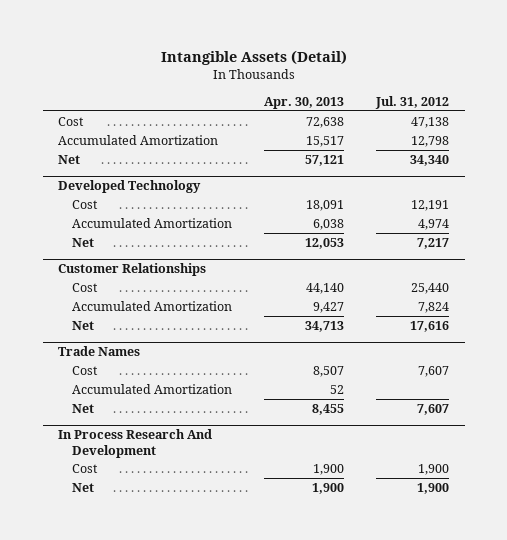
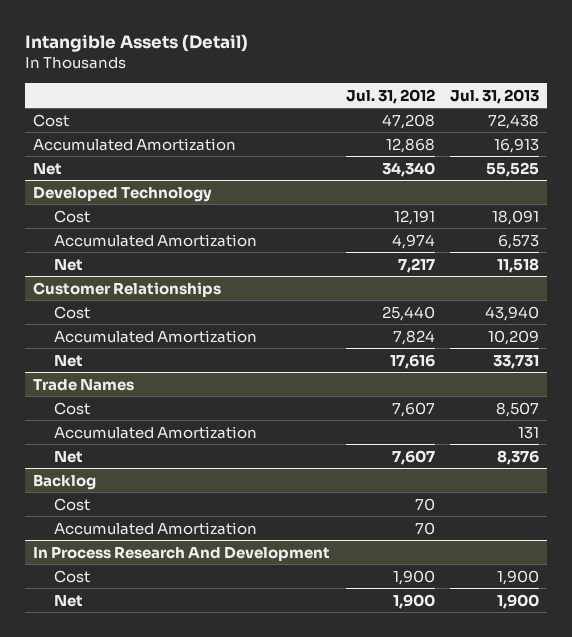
- | Apr. 30, 2013 | Jul. 31, 2012
+ | Jul. 31, 2012 | Jul. 31, 2013
- Cost | 72,638 | 47,138
- Accumulated Amortization | 15,517 | 12,798
+ Cost | 47,208 | 72,438
+ Accumulated Amortization | 12,868 | 16,913
+ Backlog
+ Cost | 70 |
+ Accumulated Amortization | 70 |

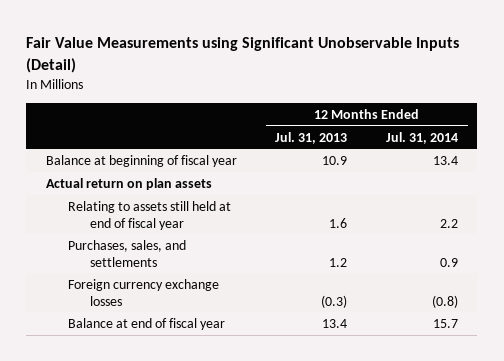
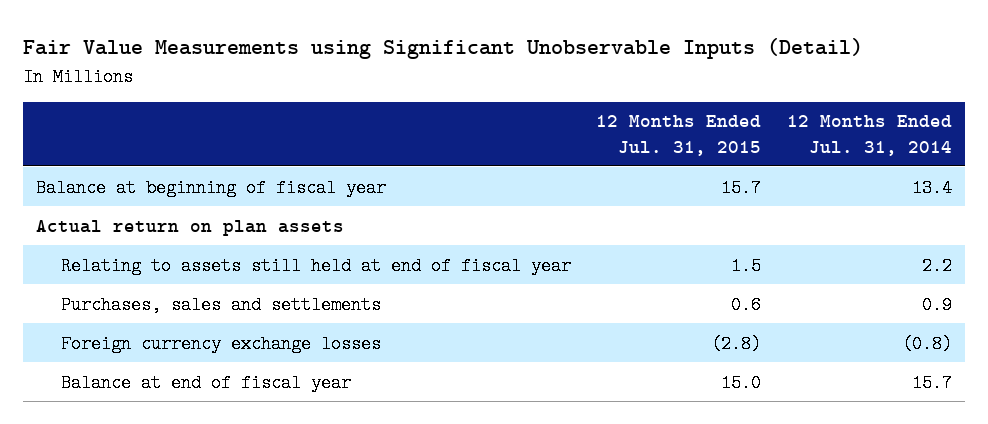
- | 12 Months Ended Jul. 31, 2013 | 12 Months Ended Jul. 31, 2014
+ | 12 Months Ended Jul. 31, 2015 | 12 Months Ended Jul. 31, 2014
- Purchases, sales, and settlements | 1.2 | 0.9
+ Purchases, sales and settlements | 0.6 | 0.9

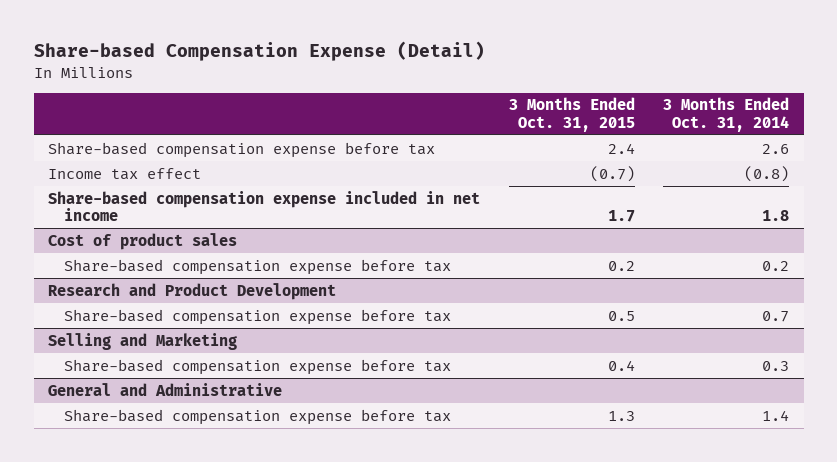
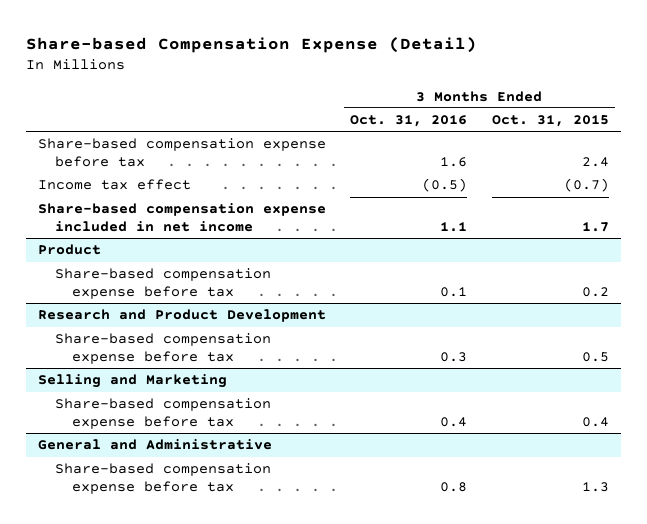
- | 3 Months Ended Oct. 31, 2015 | 3 Months Ended Oct. 31, 2014
+ | 3 Months Ended Oct. 31, 2016 | 3 Months Ended Oct. 31, 2015
- Cost of product sales
+ Product

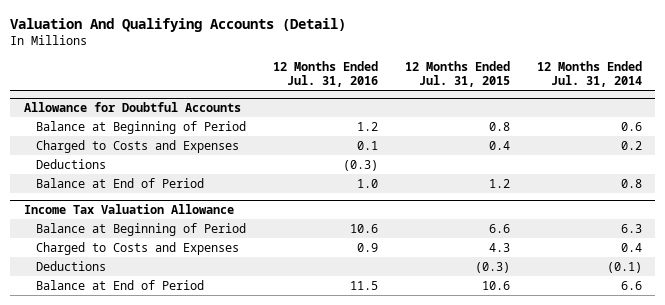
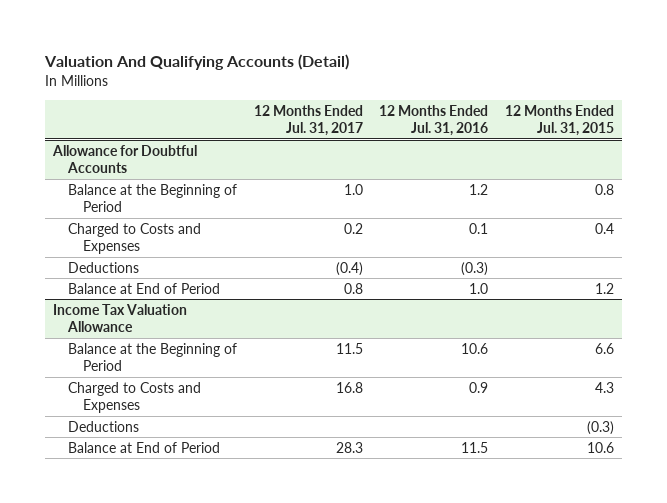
- | 12 Months Ended Jul. 31, 2016 | 12 Months Ended Jul. 31, 2015 | 12 Months Ended Jul. 31, 2014
+ | 12 Months Ended Jul. 31, 2017 | 12 Months Ended Jul. 31, 2016 | 12 Months Ended Jul. 31, 2015
@ Allowance for Doubtful Accounts
- Balance at Beginning of Period | 1.2 | 0.8 | 0.6
+ Balance at the Beginning of Period | 1.0 | 1.2 | 0.8
@ Income Tax Valuation Allowance
- Balance at Beginning of Period | 10.6 | 6.6 | 6.3
+ Balance at the Beginning of Period | 11.5 | 10.6 | 6.6

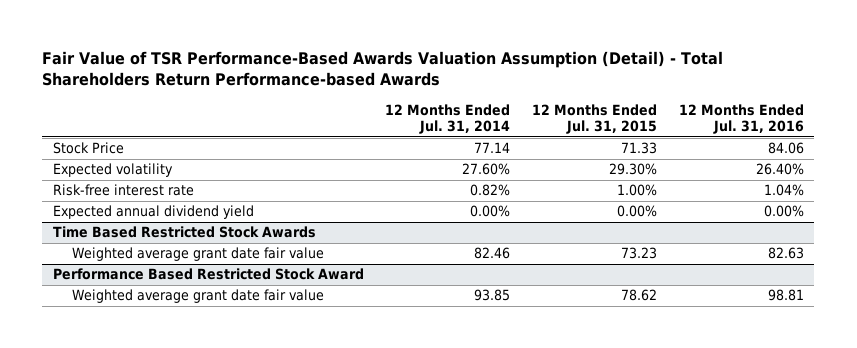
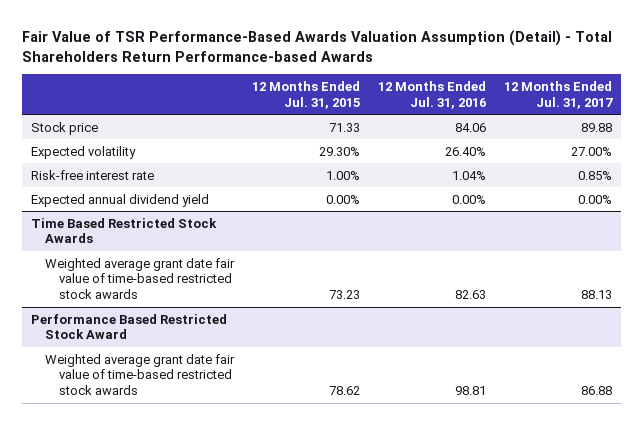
- | 12 Months Ended Jul. 31, 2014 | 12 Months Ended Jul. 31, 2015 | 12 Months Ended Jul. 31, 2016
+ | 12 Months Ended Jul. 31, 2015 | 12 Months Ended Jul. 31, 2016 | 12 Months Ended Jul. 31, 2017
- Stock Price | 77.14 | 71.33 | 84.06
+ Stock price | 71.33 | 84.06 | 89.88
@ Time Based Restricted Stock Awards
- Weighted average grant date fair value | 82.46 | 73.23 | 82.63
+ Weighted average grant date fair value of time-based restricted stock awards | 73.23 | 82.63 | 88.13
@ Performance Based Restricted Stock Award
- Weighted average grant date fair value | 93.85 | 78.62 | 98.81
+ Weighted average grant date fair value of time-based restricted stock awards | 78.62 | 98.81 | 86.88

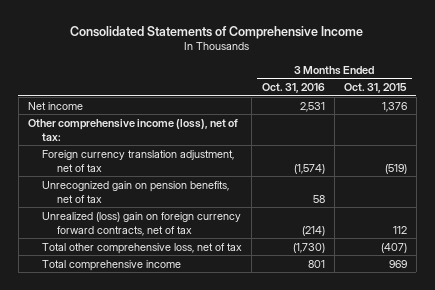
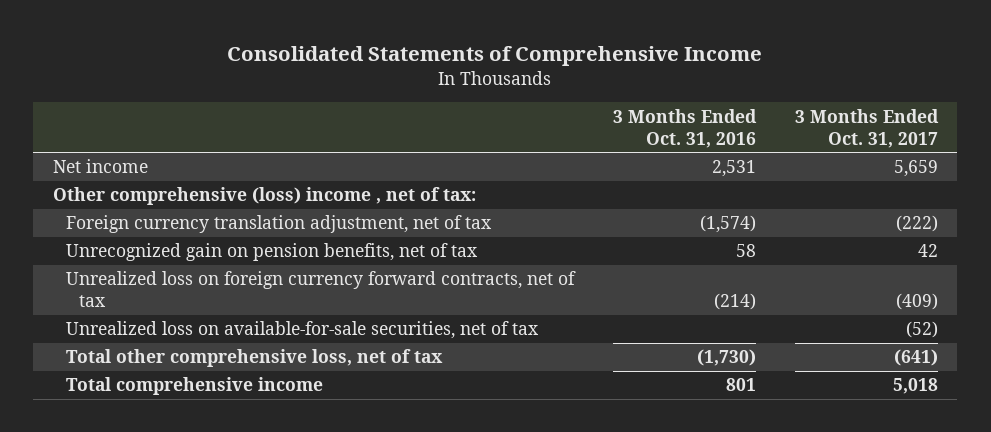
- | 3 Months Ended Oct. 31, 2016 | 3 Months Ended Oct. 31, 2015
+ | 3 Months Ended Oct. 31, 2016 | 3 Months Ended Oct. 31, 2017
- Other comprehensive income (loss), net of tax:
+ Other comprehensive (loss) income , net of tax:
- Unrealized (loss) gain on foreign currency forward contracts, net of tax | (214) | 112
+ Unrealized loss on foreign currency forward contracts, net of tax | (214) | (409)
+ Unrealized loss on available-for-sale securities, net of tax | | (52)

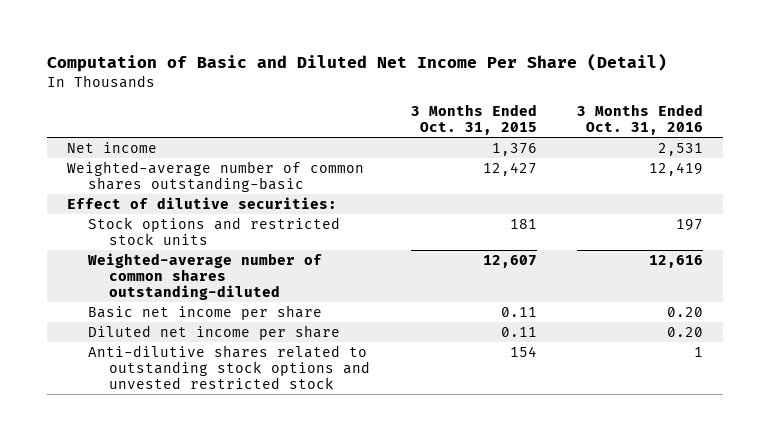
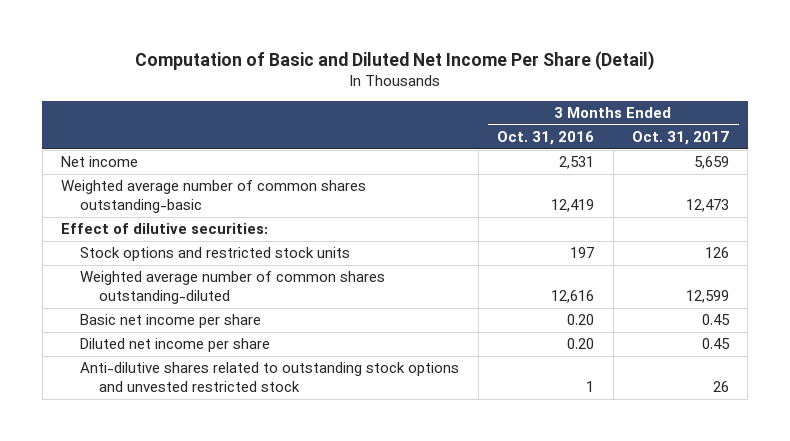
- | 3 Months Ended Oct. 31, 2015 | 3 Months Ended Oct. 31, 2016
+ | 3 Months Ended Oct. 31, 2016 | 3 Months Ended Oct. 31, 2017
- Weighted-average number of common shares outstanding-basic | 12,427 | 12,419
+ Weighted average number of common shares outstanding-basic | 12,419 | 12,473
- Weighted-average number of common shares outstanding-diluted | 12,607 | 12,616
+ Weighted average number of common shares outstanding-diluted | 12,616 | 12,599

